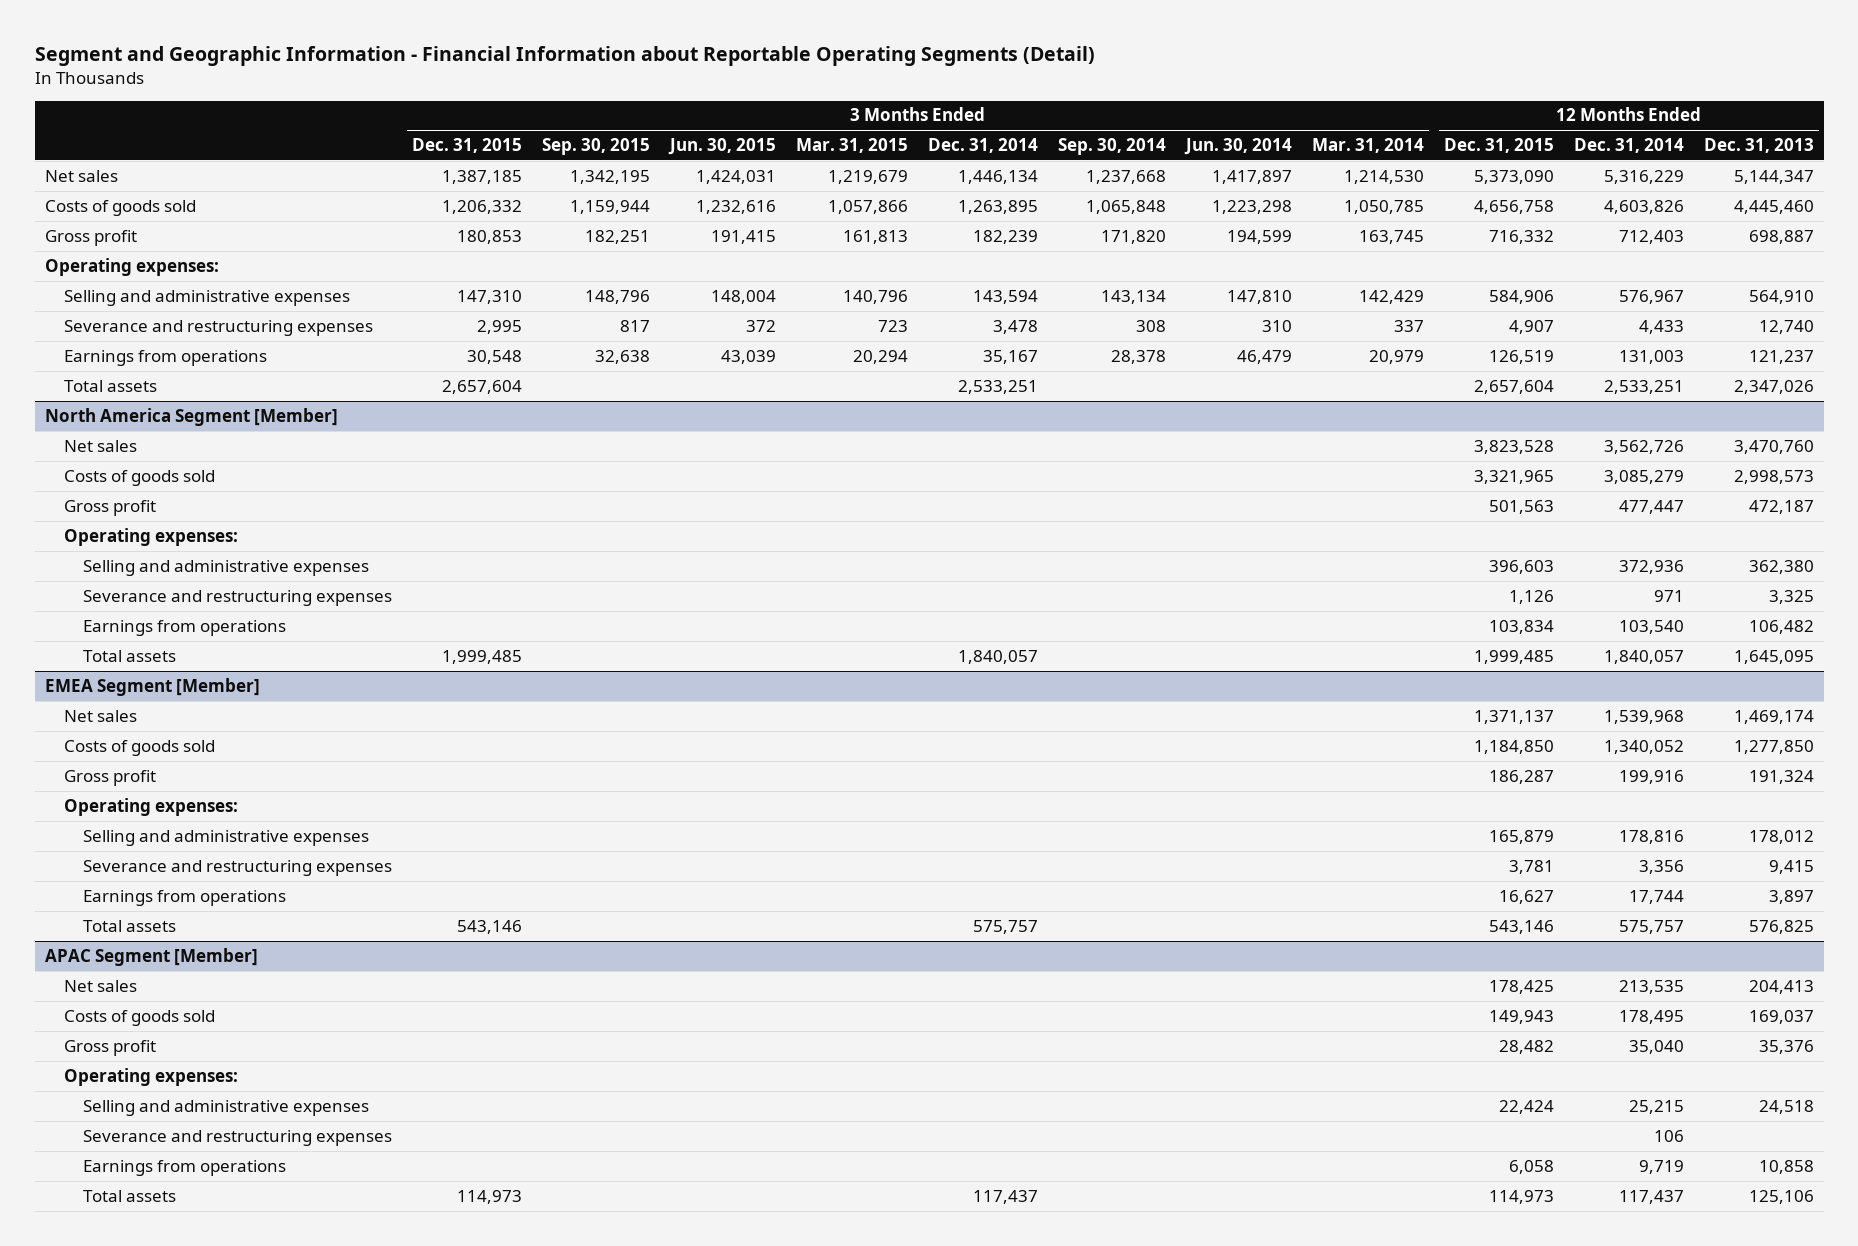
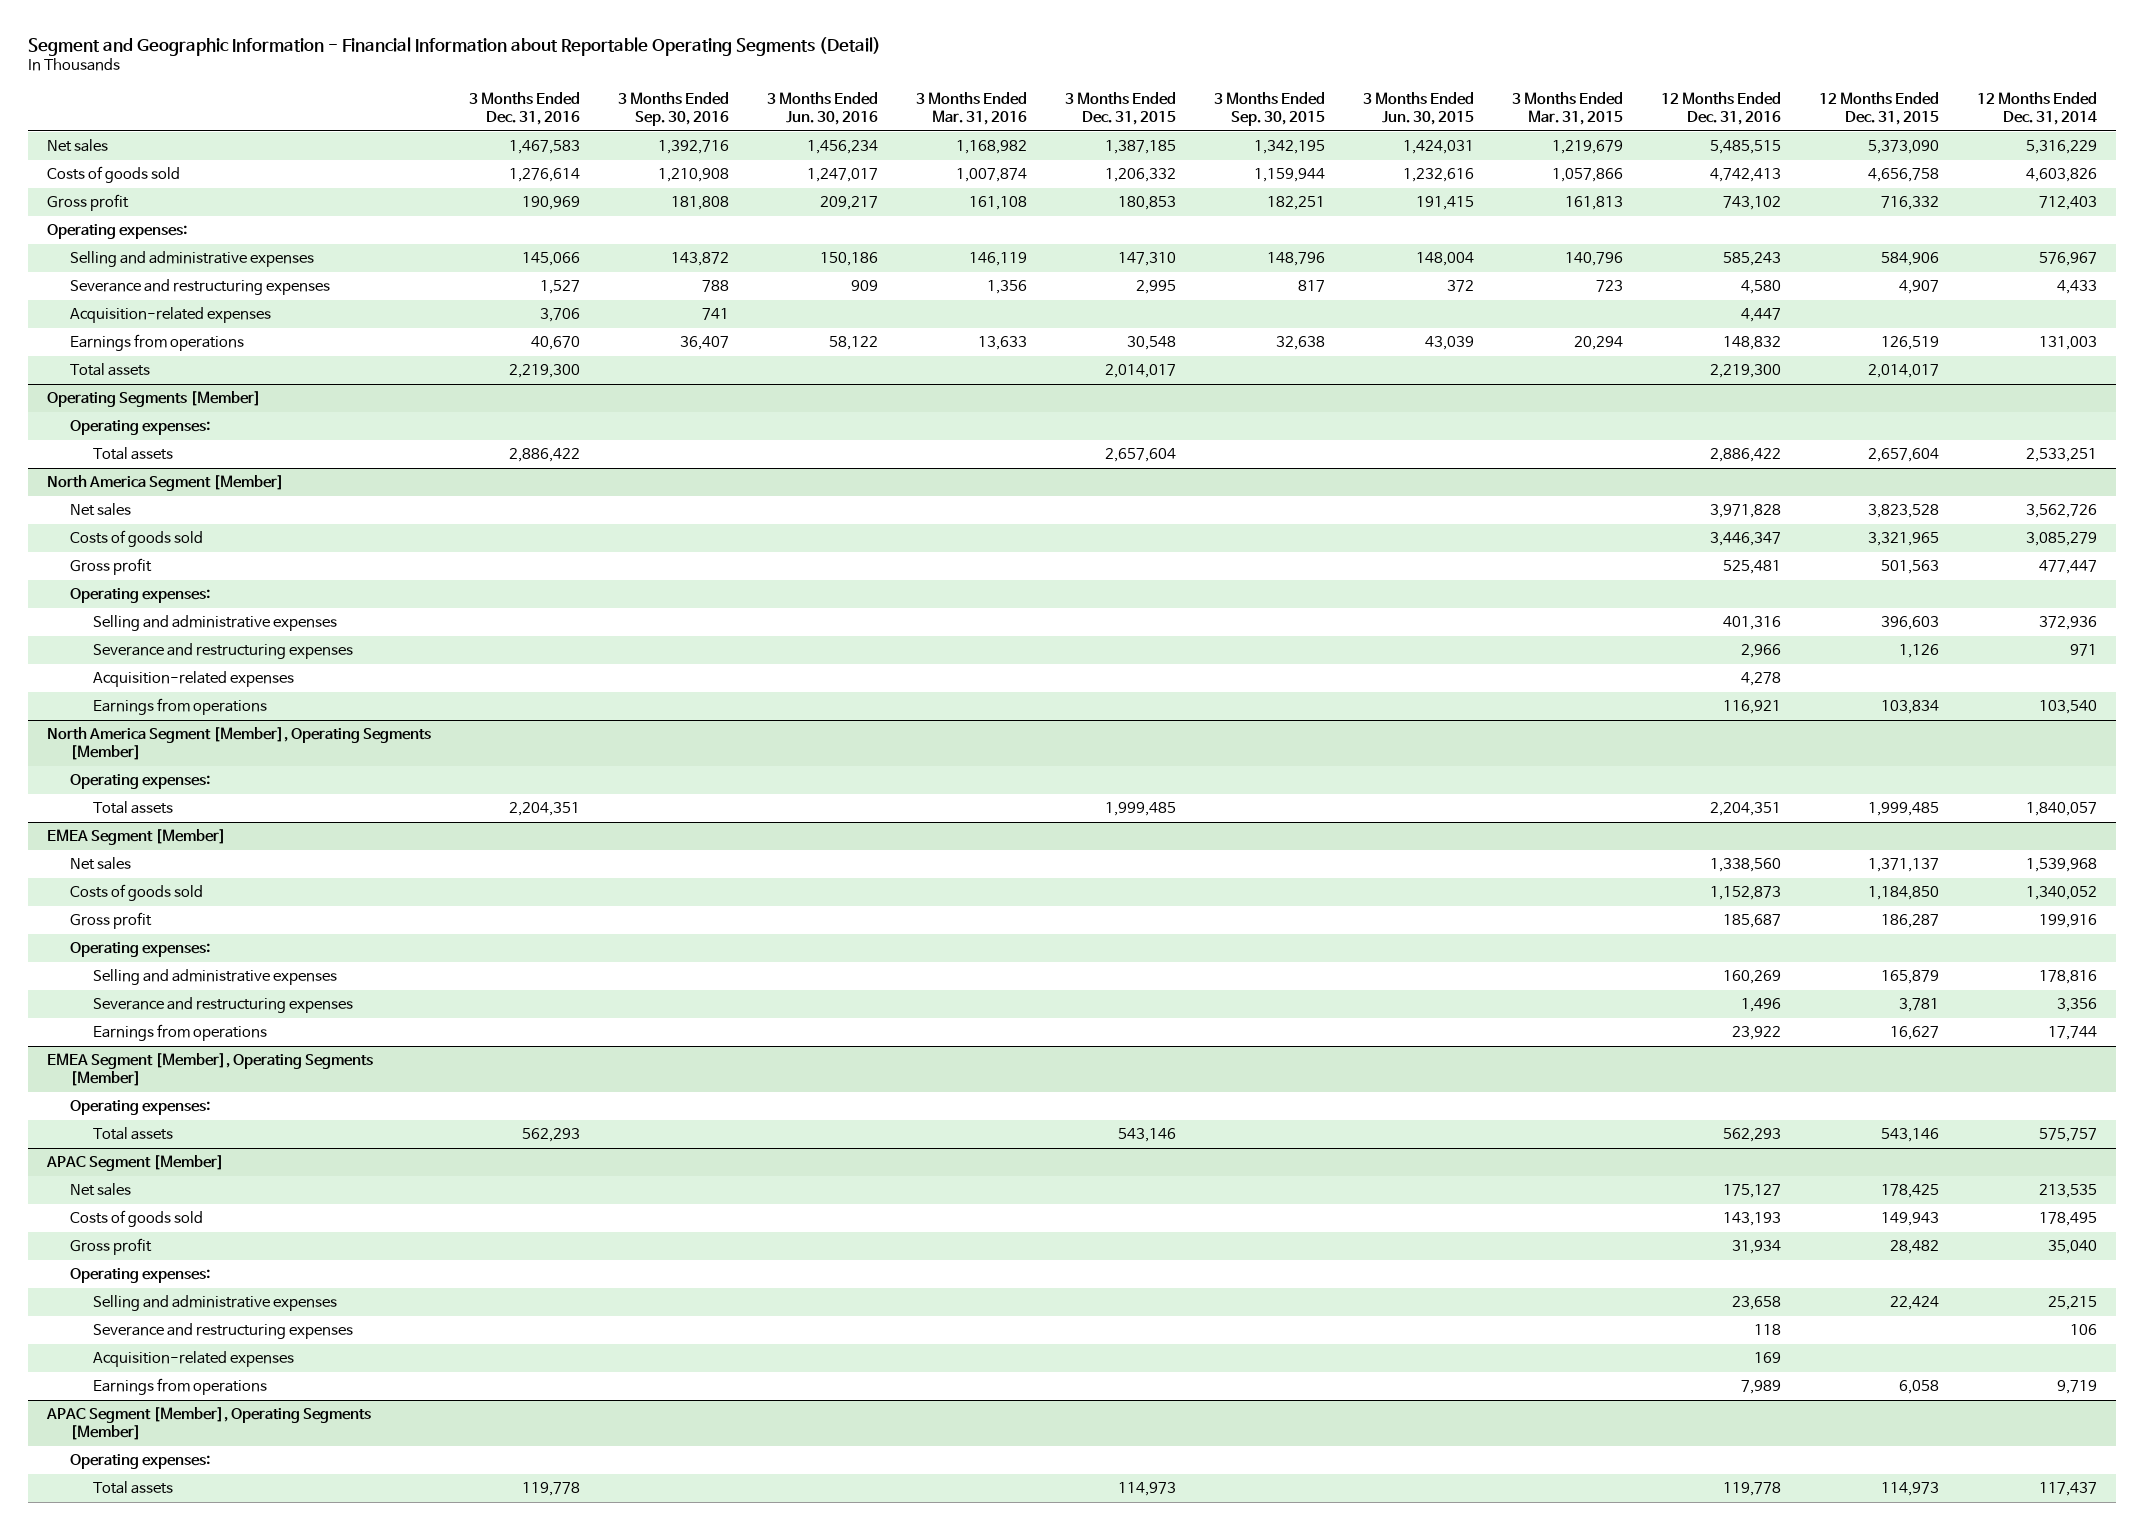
- | 3 Months Ended Dec. 31, 2015 | 3 Months Ended Sep. 30, 2015 | 3 Months Ended Jun. 30, 2015 | 3 Months Ended Mar. 31, 2015 | 3 Months Ended Dec. 31, 2014 | 3 Months Ended Sep. 30, 2014 | 3 Months Ended Jun. 30, 2014 | 3 Months Ended Mar. 31, 2014 | 12 Months Ended Dec. 31, 2015 | 12 Months Ended Dec. 31, 2014 | 12 Months Ended Dec. 31, 2013
+ | 3 Months Ended Dec. 31, 2016 | 3 Months Ended Sep. 30, 2016 | 3 Months Ended Jun. 30, 2016 | 3 Months Ended Mar. 31, 2016 | 3 Months Ended Dec. 31, 2015 | 3 Months Ended Sep. 30, 2015 | 3 Months Ended Jun. 30, 2015 | 3 Months Ended Mar. 31, 2015 | 12 Months Ended Dec. 31, 2016 | 12 Months Ended Dec. 31, 2015 | 12 Months Ended Dec. 31, 2014
+ Acquisition-related expenses | 3,706 | 741 | | | | | | | 4,447 | |
+ Total assets | 2,219,300 | | | | 2,014,017 | | | | 2,219,300 | 2,014,017 |
+ Operating Segments [Member]
+ Operating expenses:
@ North America Segment [Member]
+ Acquisition-related expenses | | | | | | | | | 4,278 | |
+ North America Segment [Member], Operating Segments [Member]
+ Operating expenses:
+ EMEA Segment [Member], Operating Segments [Member]
+ Operating expenses:
@ APAC Segment [Member]
+ Acquisition-related expenses | | | | | | | | | 169 | |
+ APAC Segment [Member], Operating Segments [Member]
+ Operating expenses:

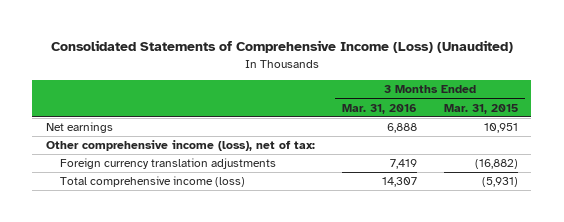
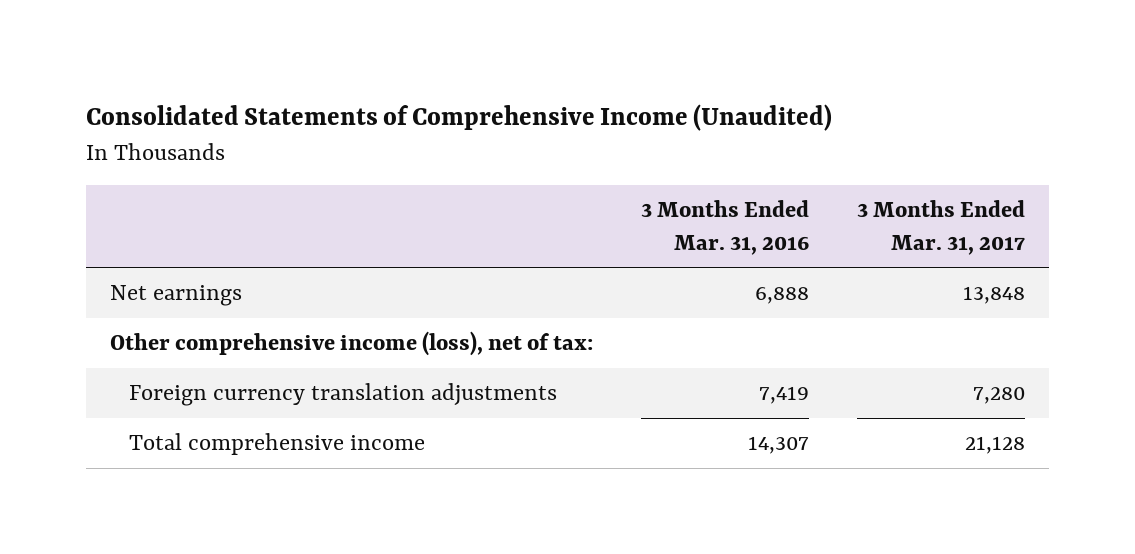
- Consolidated Statements of Comprehensive Income (Loss) (Unaudited)
+ Consolidated Statements of Comprehensive Income (Unaudited)
- | 3 Months Ended Mar. 31, 2016 | 3 Months Ended Mar. 31, 2015
+ | 3 Months Ended Mar. 31, 2016 | 3 Months Ended Mar. 31, 2017
- Total comprehensive income (loss) | 14,307 | (5,931)
+ Total comprehensive income | 14,307 | 21,128

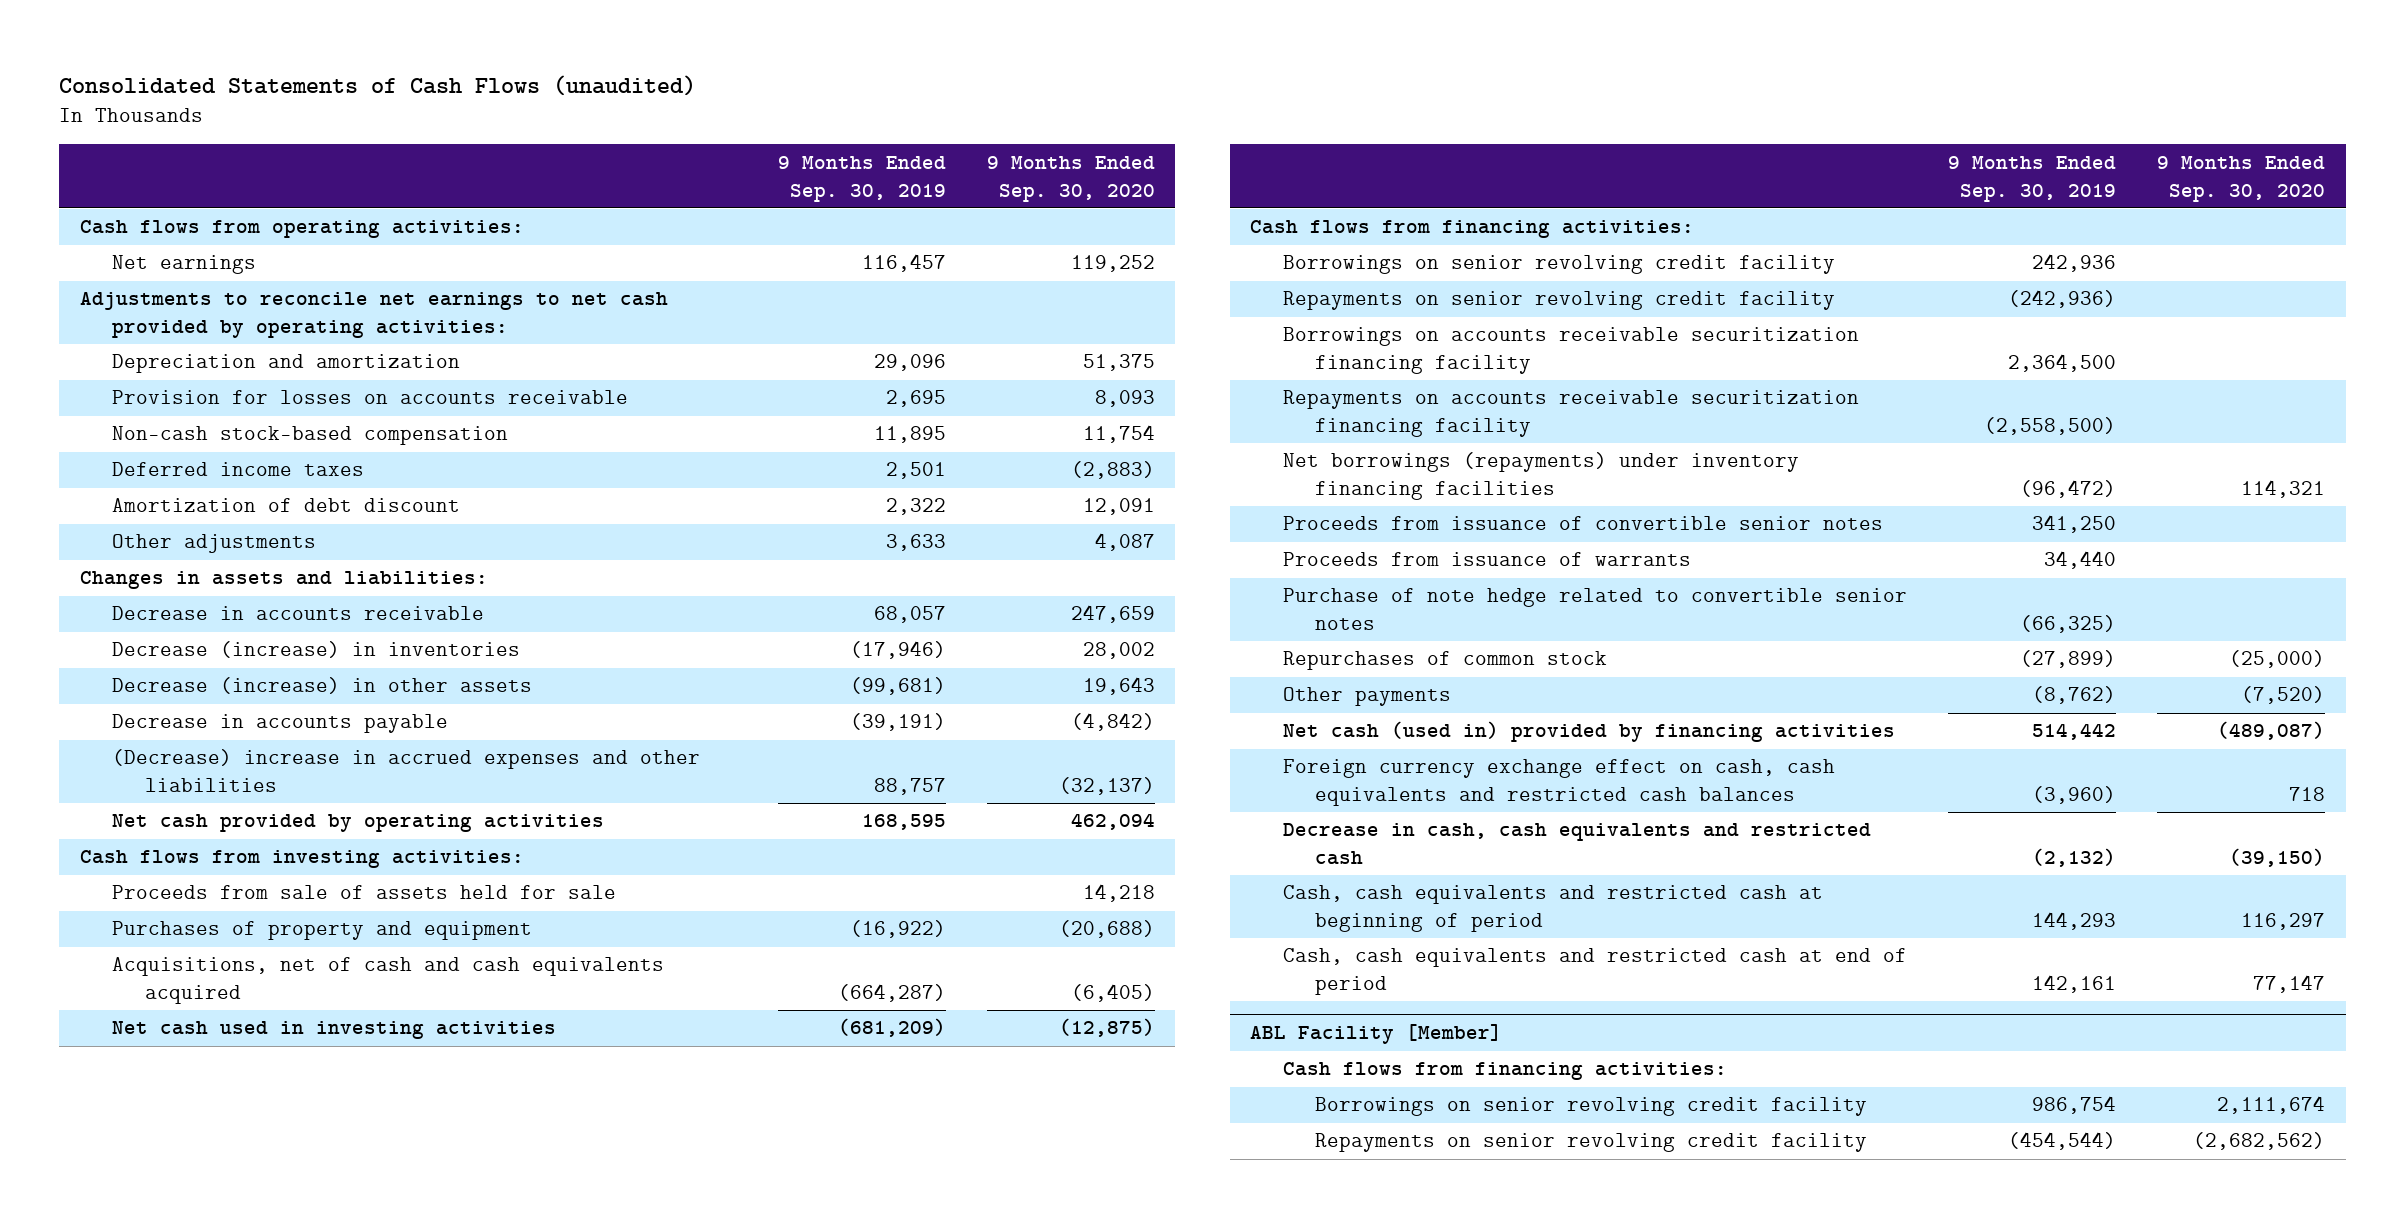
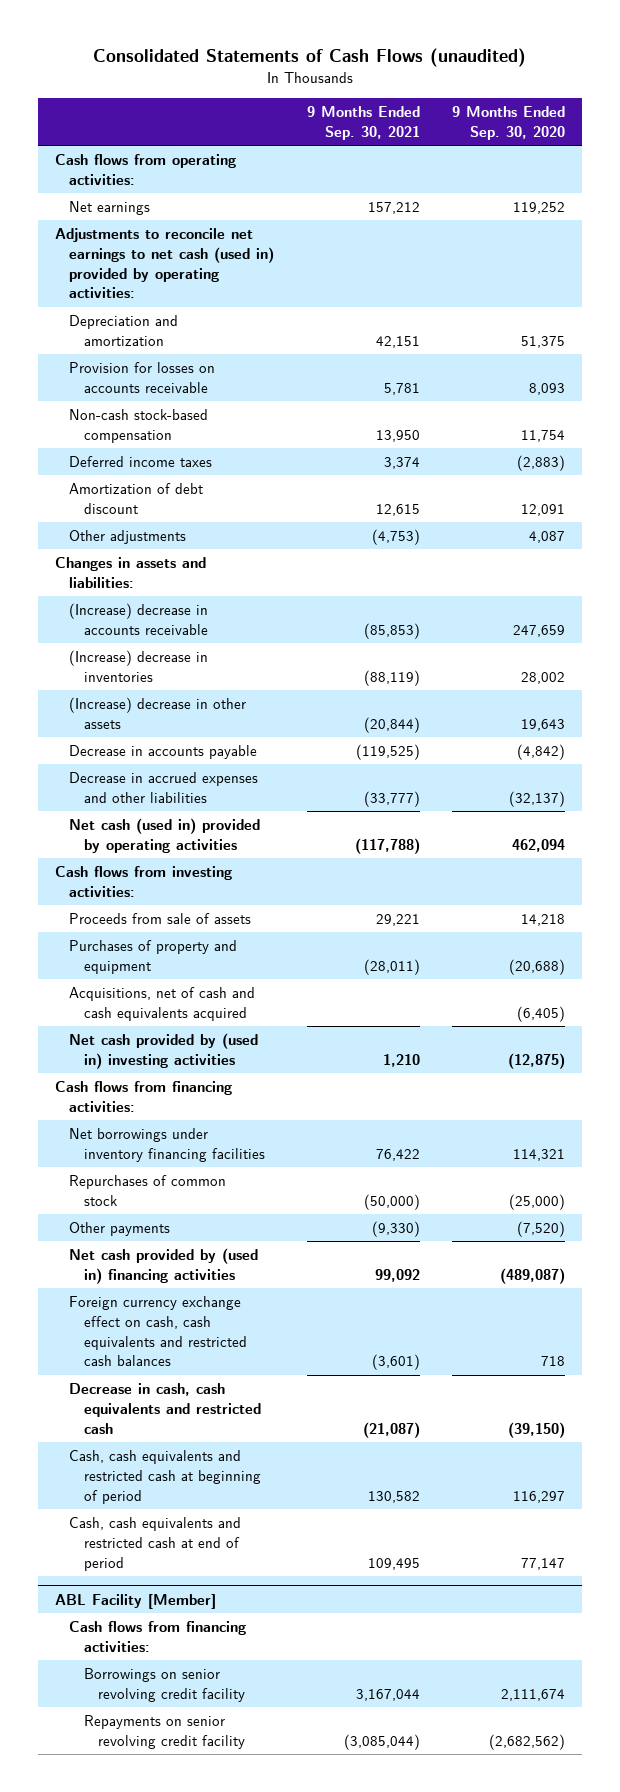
- | 9 Months Ended Sep. 30, 2019 | 9 Months Ended Sep. 30, 2020
+ | 9 Months Ended Sep. 30, 2021 | 9 Months Ended Sep. 30, 2020
- Adjustments to reconcile net earnings to net cash provided by operating activities:
+ Adjustments to reconcile net earnings to net cash (used in) provided by operating activities:
- Decrease in accounts receivable | 68,057 | 247,659
- Decrease (increase) in inventories | (17,946) | 28,002
- Decrease (increase) in other assets | (99,681) | 19,643
+ (Increase) decrease in accounts receivable | (85,853) | 247,659
+ (Increase) decrease in inventories | (88,119) | 28,002
+ (Increase) decrease in other assets | (20,844) | 19,643
- (Decrease) increase in accrued expenses and other liabilities | 88,757 | (32,137)
- Net cash provided by operating activities | 168,595 | 462,094
+ Decrease in accrued expenses and other liabilities | (33,777) | (32,137)
+ Net cash (used in) provided by operating activities | (117,788) | 462,094
- Proceeds from sale of assets held for sale | | 14,218
+ Proceeds from sale of assets | 29,221 | 14,218
- Net cash used in investing activities | (681,209) | (12,875)
+ Net cash provided by (used in) investing activities | 1,210 | (12,875)
- Borrowings on senior revolving credit facility | 242,936 |
- Repayments on senior revolving credit facility | (242,936) |
- Borrowings on accounts receivable securitization financing facility | 2,364,500 |
- Repayments on accounts receivable securitization financing facility | (2,558,500) |
- Net borrowings (repayments) under inventory financing facilities | (96,472) | 114,321
- Proceeds from issuance of convertible senior notes | 341,250 |
- Proceeds from issuance of warrants | 34,440 |
- Purchase of note hedge related to convertible senior notes | (66,325) |
+ Net borrowings under inventory financing facilities | 76,422 | 114,321
- Net cash (used in) provided by financing activities | 514,442 | (489,087)
+ Net cash provided by (used in) financing activities | 99,092 | (489,087)

